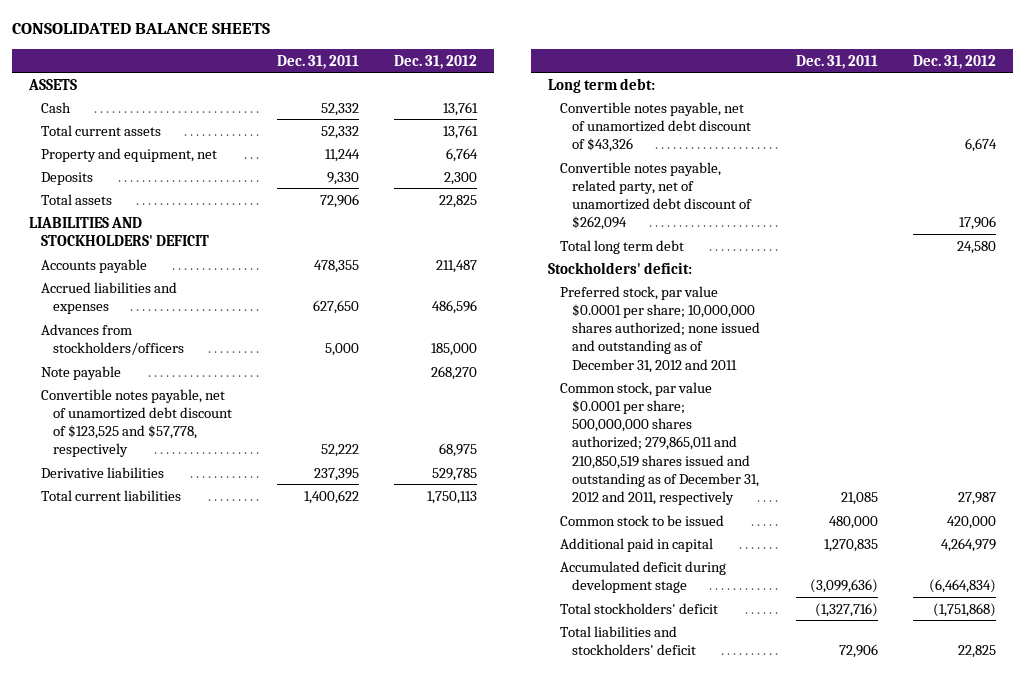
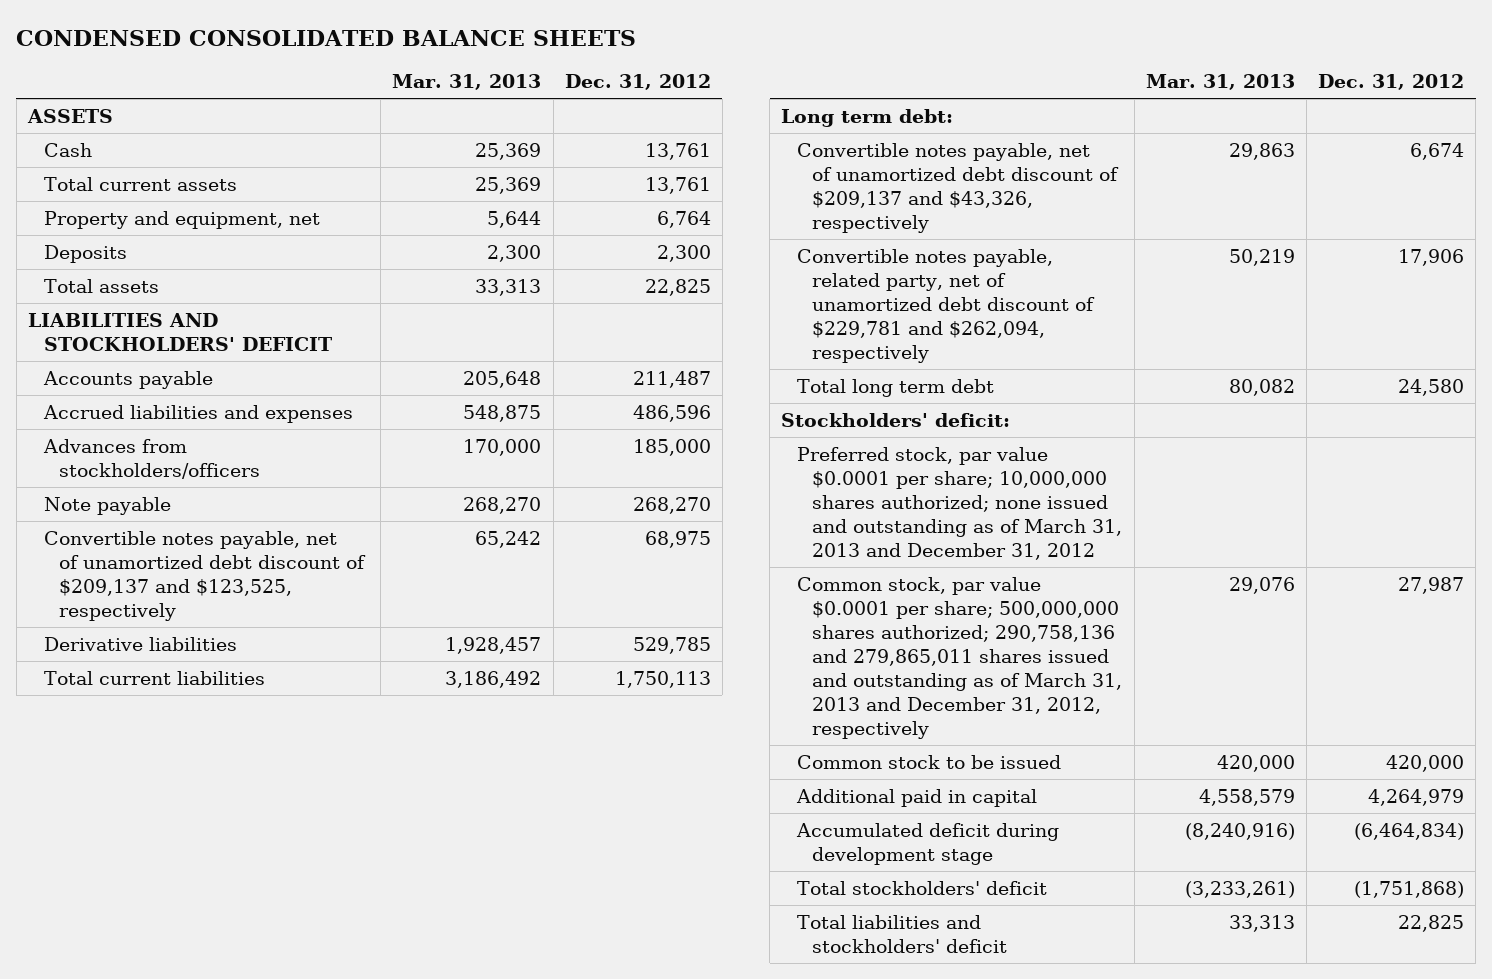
- CONSOLIDATED BALANCE SHEETS
+ CONDENSED CONSOLIDATED BALANCE SHEETS
- | Dec. 31, 2011 | Dec. 31, 2012
+ | Mar. 31, 2013 | Dec. 31, 2012
- Convertible notes payable, net of unamortized debt discount of $123,525 and $57,778, respectively | 52,222 | 68,975
+ Convertible notes payable, net of unamortized debt discount of $209,137 and $123,525, respectively | 65,242 | 68,975
- Convertible notes payable, net of unamortized debt discount of $43,326 | | 6,674
- Convertible notes payable, related party, net of unamortized debt discount of $262,094 | | 17,906
+ Convertible notes payable, net of unamortized debt discount of $209,137 and $43,326, respectively | 29,863 | 6,674
+ Convertible notes payable, related party, net of unamortized debt discount of $229,781 and $262,094, respectively | 50,219 | 17,906
- Preferred stock, par value $0.0001 per share; 10,000,000 shares authorized; none issued and outstanding as of December 31, 2012 and 2011
- Common stock, par value $0.0001 per share; 500,000,000 shares authorized; 279,865,011 and 210,850,519 shares issued and outstanding as of December 31, 2012 and 2011, respectively | 21,085 | 27,987
+ Preferred stock, par value $0.0001 per share; 10,000,000 shares authorized; none issued and outstanding as of March 31, 2013 and December 31, 2012
+ Common stock, par value $0.0001 per share; 500,000,000 shares authorized; 290,758,136 and 279,865,011 shares issued and outstanding as of March 31, 2013 and December 31, 2012, respectively | 29,076 | 27,987

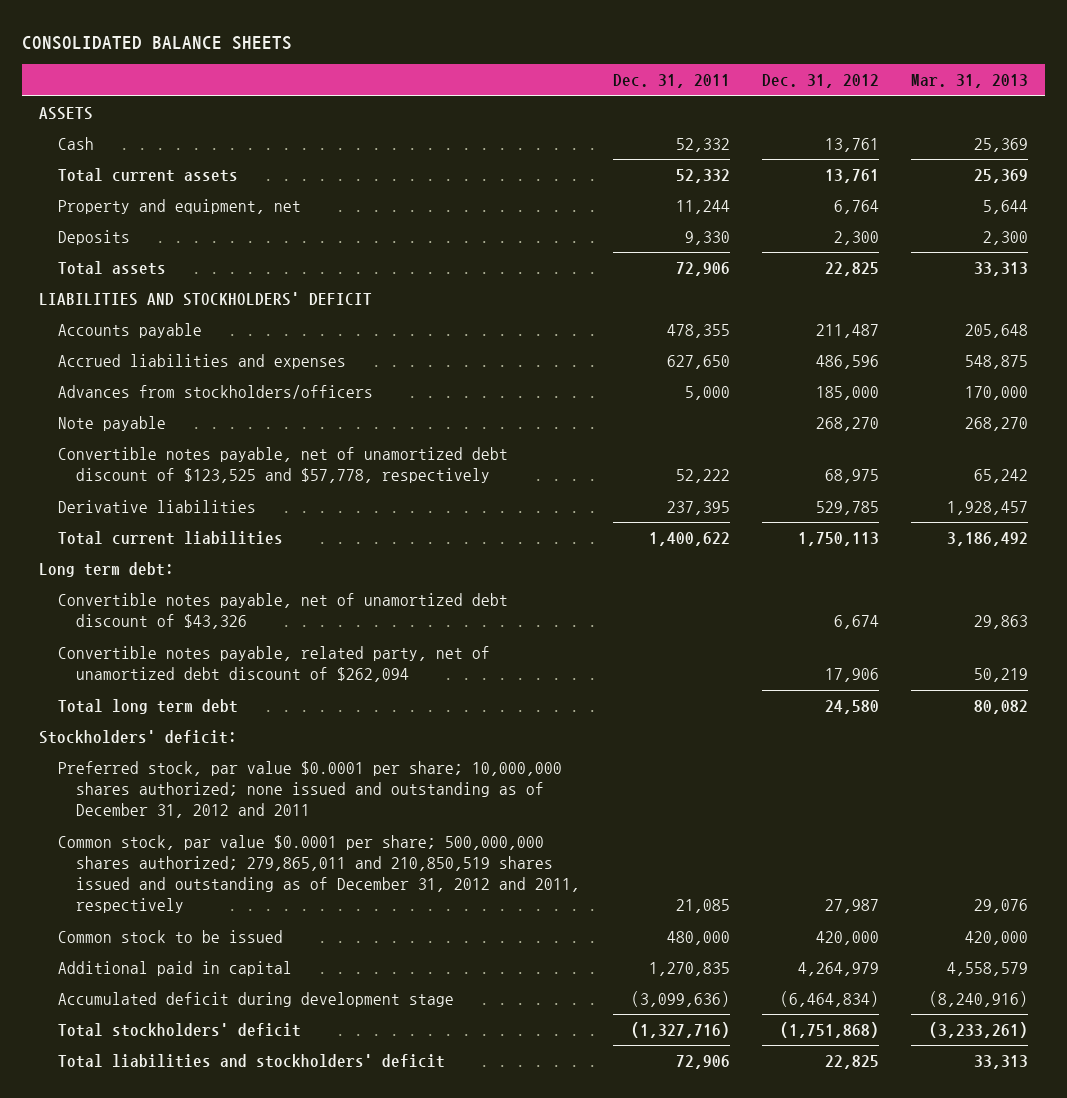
- CONDENSED CONSOLIDATED BALANCE SHEETS
+ CONSOLIDATED BALANCE SHEETS
- | Mar. 31, 2013 | Dec. 31, 2012
+ | Dec. 31, 2011 | Dec. 31, 2012 | Mar. 31, 2013
- Convertible notes payable, net of unamortized debt discount of $209,137 and $123,525, respectively | 65,242 | 68,975
+ Convertible notes payable, net of unamortized debt discount of $123,525 and $57,778, respectively | 52,222 | 68,975 | 65,242
- Convertible notes payable, net of unamortized debt discount of $209,137 and $43,326, respectively | 29,863 | 6,674
- Convertible notes payable, related party, net of unamortized debt discount of $229,781 and $262,094, respectively | 50,219 | 17,906
+ Convertible notes payable, net of unamortized debt discount of $43,326 | | 6,674 | 29,863
+ Convertible notes payable, related party, net of unamortized debt discount of $262,094 | | 17,906 | 50,219
- Preferred stock, par value $0.0001 per share; 10,000,000 shares authorized; none issued and outstanding as of March 31, 2013 and December 31, 2012
- Common stock, par value $0.0001 per share; 500,000,000 shares authorized; 290,758,136 and 279,865,011 shares issued and outstanding as of March 31, 2013 and December 31, 2012, respectively | 29,076 | 27,987
+ Preferred stock, par value $0.0001 per share; 10,000,000 shares authorized; none issued and outstanding as of December 31, 2012 and 2011
+ Common stock, par value $0.0001 per share; 500,000,000 shares authorized; 279,865,011 and 210,850,519 shares issued and outstanding as of December 31, 2012 and 2011, respectively | 21,085 | 27,987 | 29,076

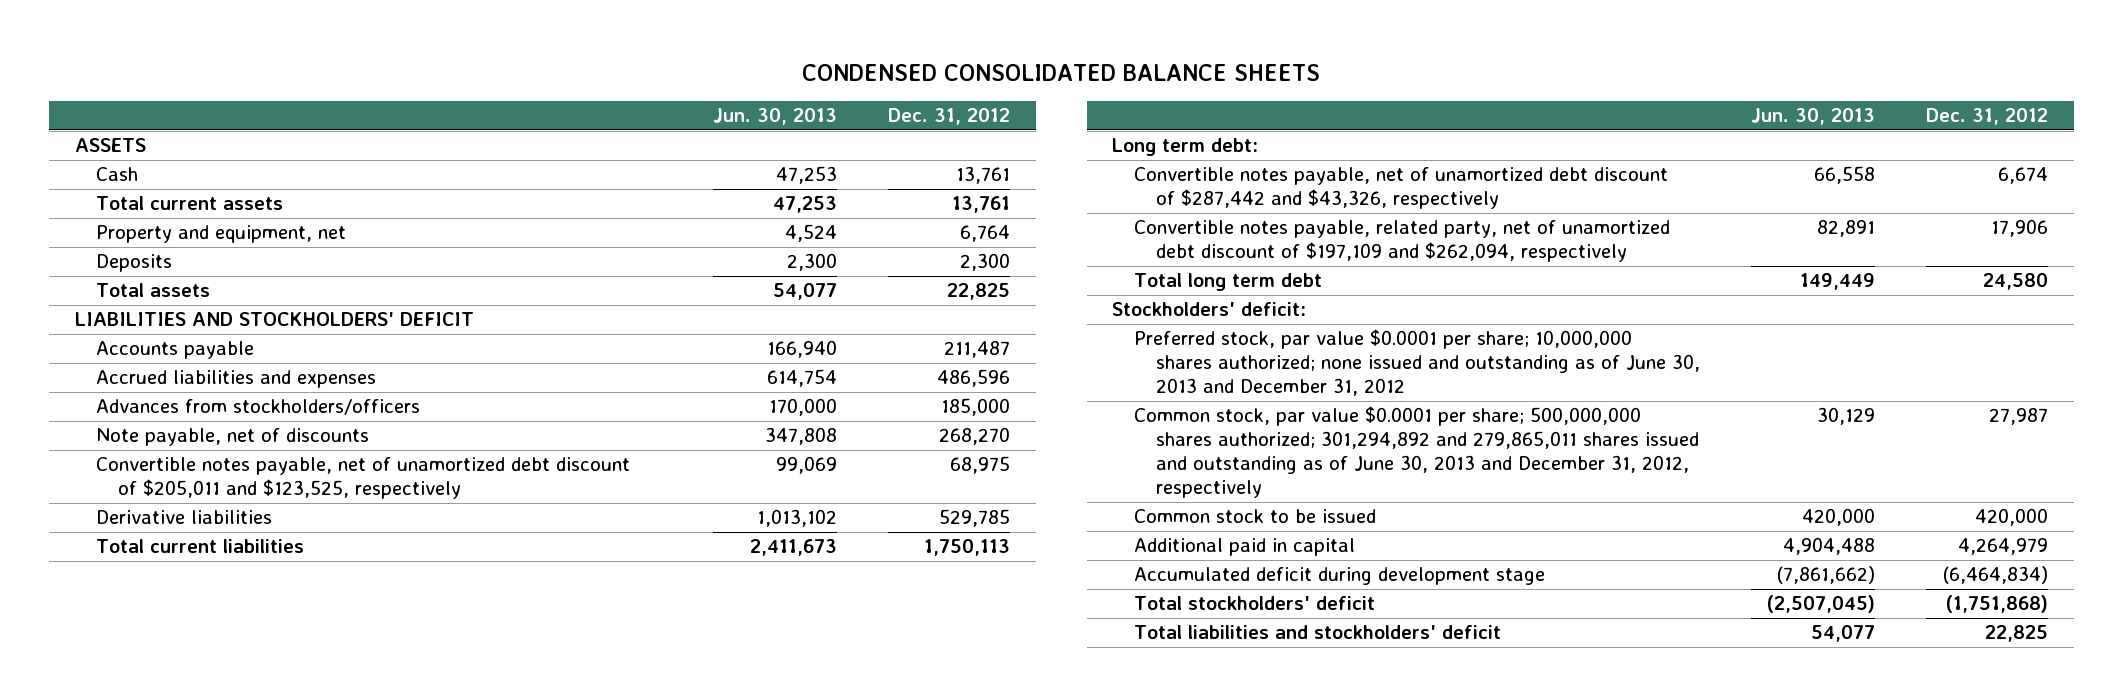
- CONSOLIDATED BALANCE SHEETS
+ CONDENSED CONSOLIDATED BALANCE SHEETS
- | Dec. 31, 2011 | Dec. 31, 2012 | Mar. 31, 2013
+ | Jun. 30, 2013 | Dec. 31, 2012
- Note payable | | 268,270 | 268,270
- Convertible notes payable, net of unamortized debt discount of $123,525 and $57,778, respectively | 52,222 | 68,975 | 65,242
+ Note payable, net of discounts | 347,808 | 268,270
+ Convertible notes payable, net of unamortized debt discount of $205,011 and $123,525, respectively | 99,069 | 68,975
- Convertible notes payable, net of unamortized debt discount of $43,326 | | 6,674 | 29,863
- Convertible notes payable, related party, net of unamortized debt discount of $262,094 | | 17,906 | 50,219
+ Convertible notes payable, net of unamortized debt discount of $287,442 and $43,326, respectively | 66,558 | 6,674
+ Convertible notes payable, related party, net of unamortized debt discount of $197,109 and $262,094, respectively | 82,891 | 17,906
- Preferred stock, par value $0.0001 per share; 10,000,000 shares authorized; none issued and outstanding as of December 31, 2012 and 2011
- Common stock, par value $0.0001 per share; 500,000,000 shares authorized; 279,865,011 and 210,850,519 shares issued and outstanding as of December 31, 2012 and 2011, respectively | 21,085 | 27,987 | 29,076
+ Preferred stock, par value $0.0001 per share; 10,000,000 shares authorized; none issued and outstanding as of June 30, 2013 and December 31, 2012
+ Common stock, par value $0.0001 per share; 500,000,000 shares authorized; 301,294,892 and 279,865,011 shares issued and outstanding as of June 30, 2013 and December 31, 2012, respectively | 30,129 | 27,987

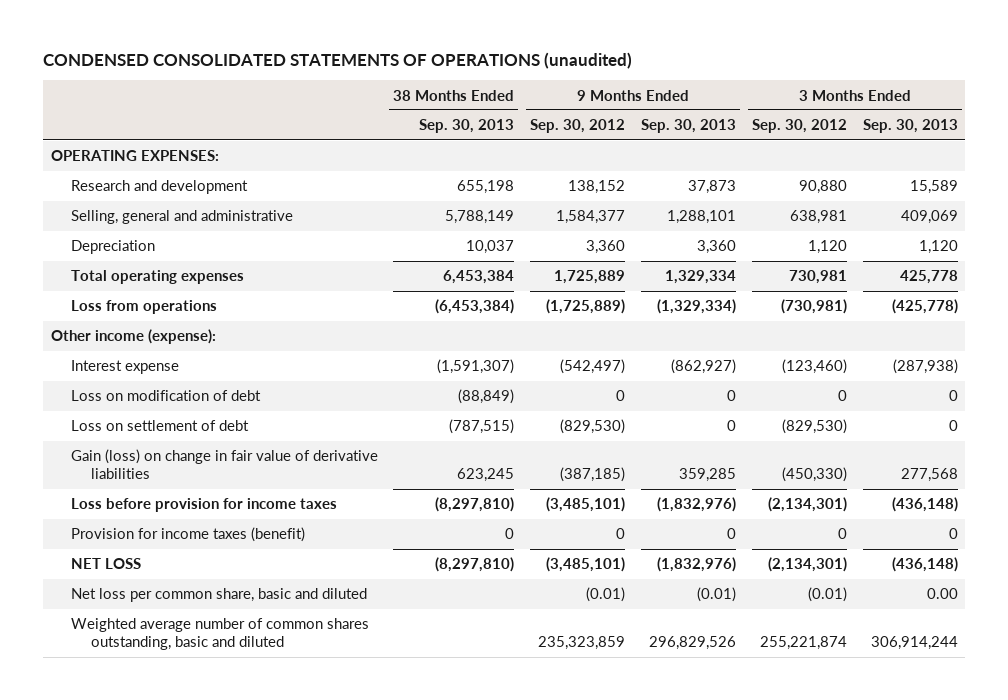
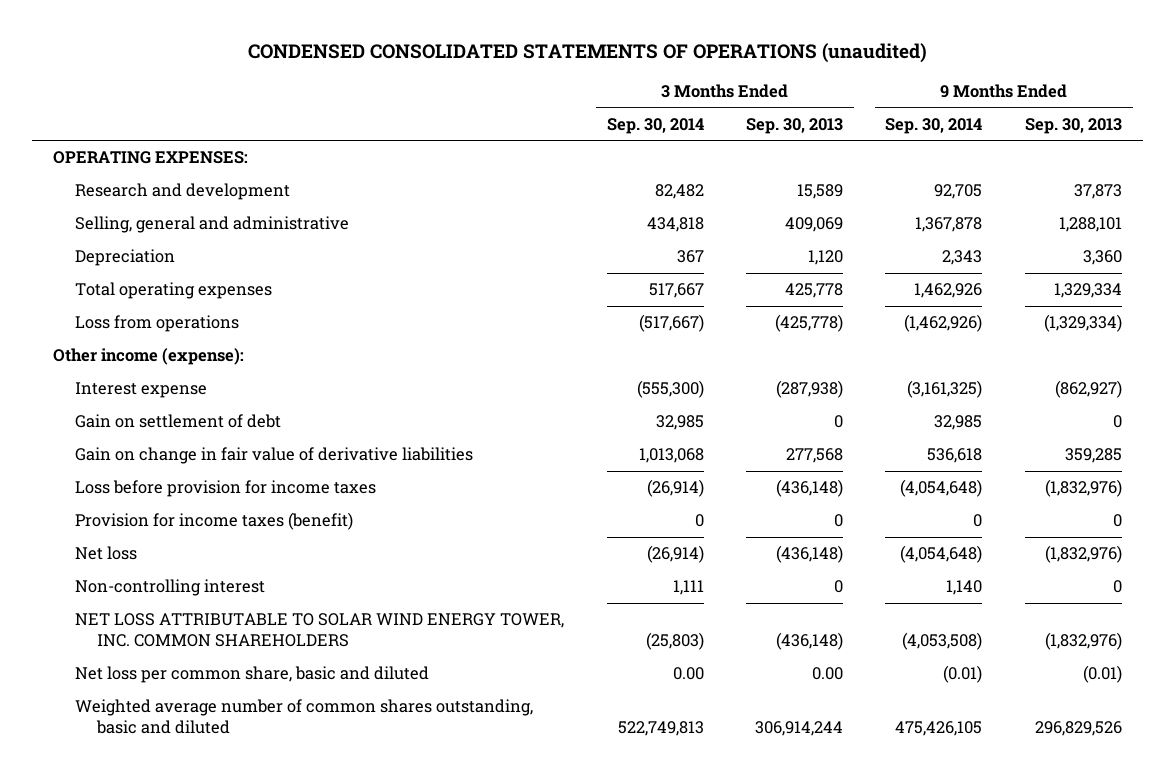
- | 38 Months Ended Sep. 30, 2013 | 9 Months Ended Sep. 30, 2012 | 9 Months Ended Sep. 30, 2013 | 3 Months Ended Sep. 30, 2012 | 3 Months Ended Sep. 30, 2013
+ | 3 Months Ended Sep. 30, 2014 | 3 Months Ended Sep. 30, 2013 | 9 Months Ended Sep. 30, 2014 | 9 Months Ended Sep. 30, 2013
- Loss on modification of debt | (88,849) | 0 | 0 | 0 | 0
- Loss on settlement of debt | (787,515) | (829,530) | 0 | (829,530) | 0
- Gain (loss) on change in fair value of derivative liabilities | 623,245 | (387,185) | 359,285 | (450,330) | 277,568
+ Gain on settlement of debt | 32,985 | 0 | 32,985 | 0
+ Gain on change in fair value of derivative liabilities | 1,013,068 | 277,568 | 536,618 | 359,285
- NET LOSS | (8,297,810) | (3,485,101) | (1,832,976) | (2,134,301) | (436,148)
+ Net loss | (26,914) | (436,148) | (4,054,648) | (1,832,976)
+ Non-controlling interest | 1,111 | 0 | 1,140 | 0
+ NET LOSS ATTRIBUTABLE TO SOLAR WIND ENERGY TOWER, INC. COMMON SHAREHOLDERS | (25,803) | (436,148) | (4,053,508) | (1,832,976)

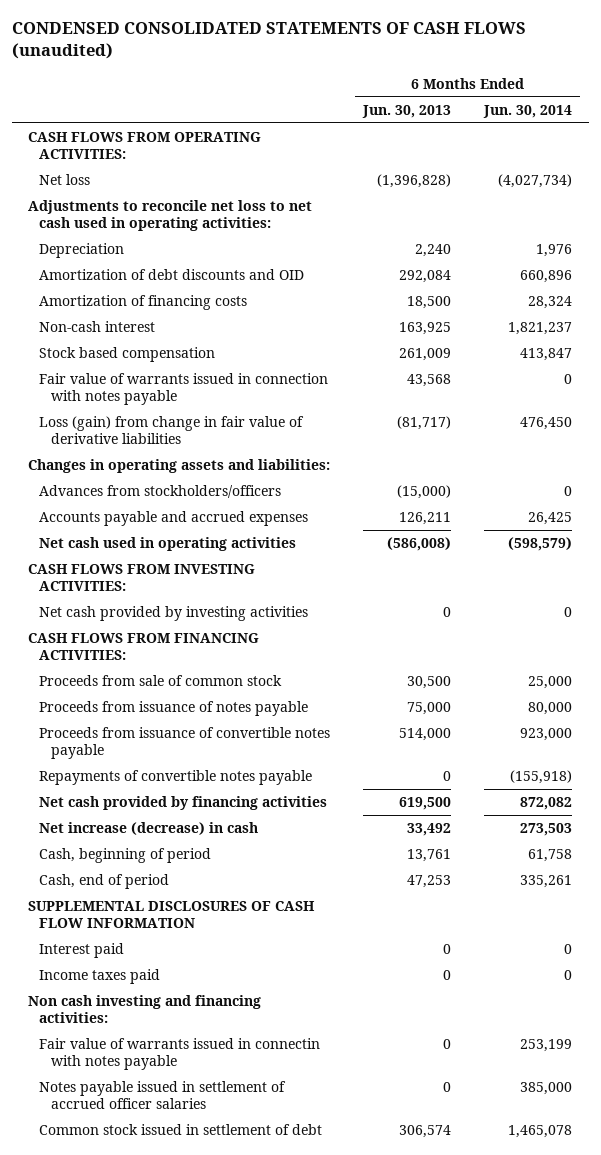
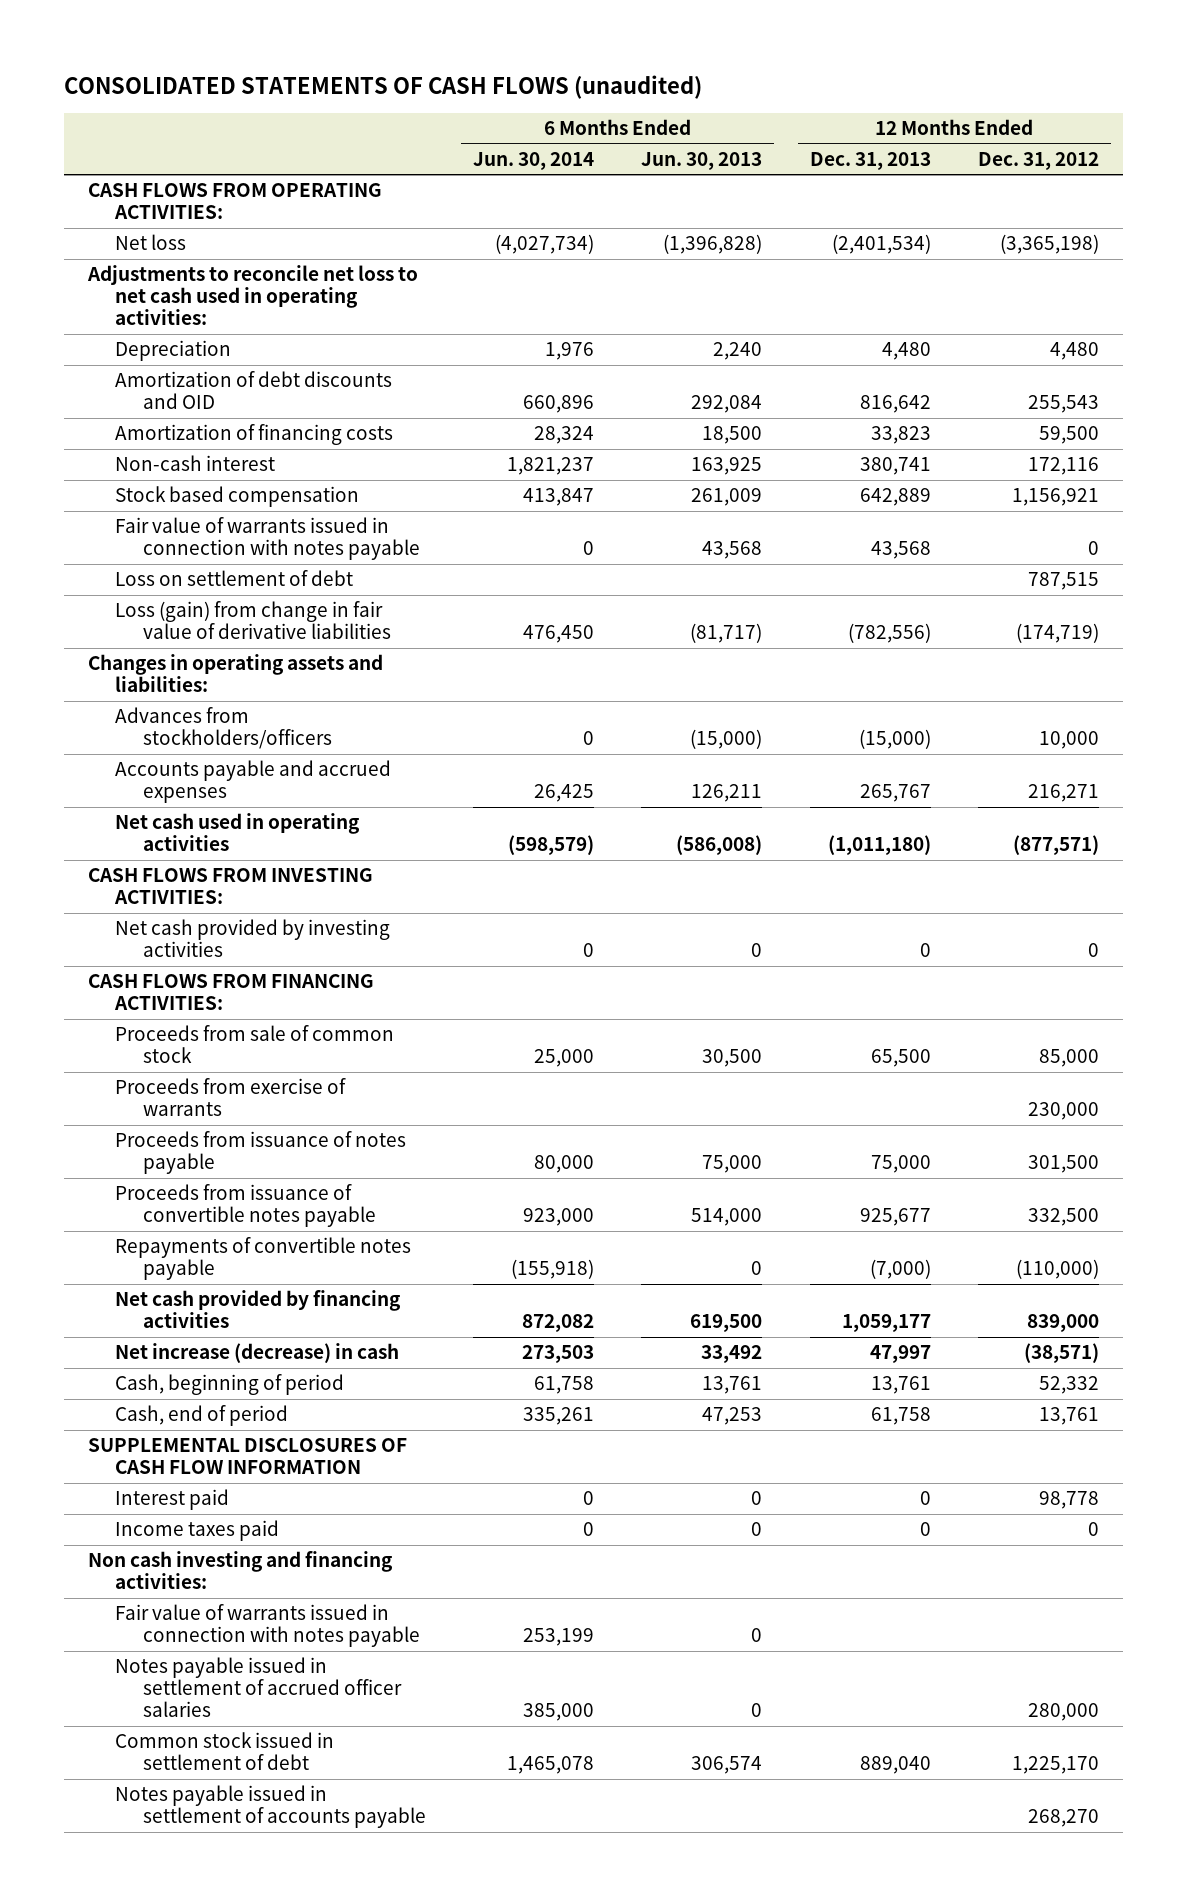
- CONDENSED CONSOLIDATED STATEMENTS OF CASH FLOWS (unaudited)
+ CONSOLIDATED STATEMENTS OF CASH FLOWS (unaudited)
- | 6 Months Ended Jun. 30, 2013 | 6 Months Ended Jun. 30, 2014
+ | 6 Months Ended Jun. 30, 2014 | 6 Months Ended Jun. 30, 2013 | 12 Months Ended Dec. 31, 2013 | 12 Months Ended Dec. 31, 2012
+ Loss on settlement of debt | | | | 787,515
+ Proceeds from exercise of warrants | | | | 230,000
- Fair value of warrants issued in connectin with notes payable | 0 | 253,199
+ Fair value of warrants issued in connection with notes payable | 253,199 | 0 | |
+ Notes payable issued in settlement of accounts payable | | | | 268,270

